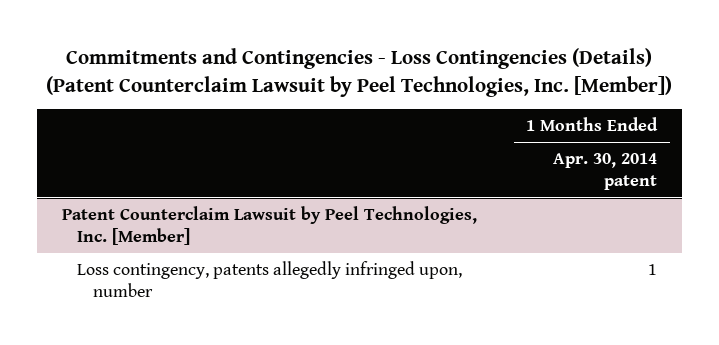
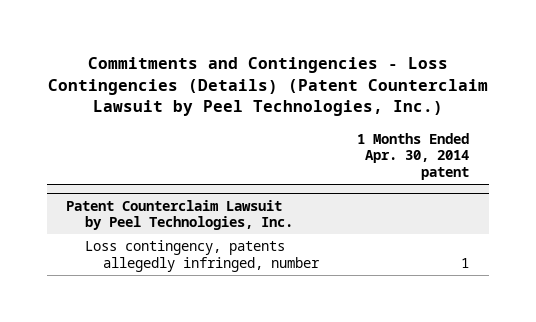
- Commitments and Contingencies - Loss Contingencies (Details) (Patent Counterclaim Lawsuit by Peel Technologies, Inc. [Member])
+ Commitments and Contingencies - Loss Contingencies (Details) (Patent Counterclaim Lawsuit by Peel Technologies, Inc.)
- Patent Counterclaim Lawsuit by Peel Technologies, Inc. [Member]
- Loss contingency, patents allegedly infringed upon, number | 1
+ Patent Counterclaim Lawsuit by Peel Technologies, Inc.
+ Loss contingency, patents allegedly infringed, number | 1

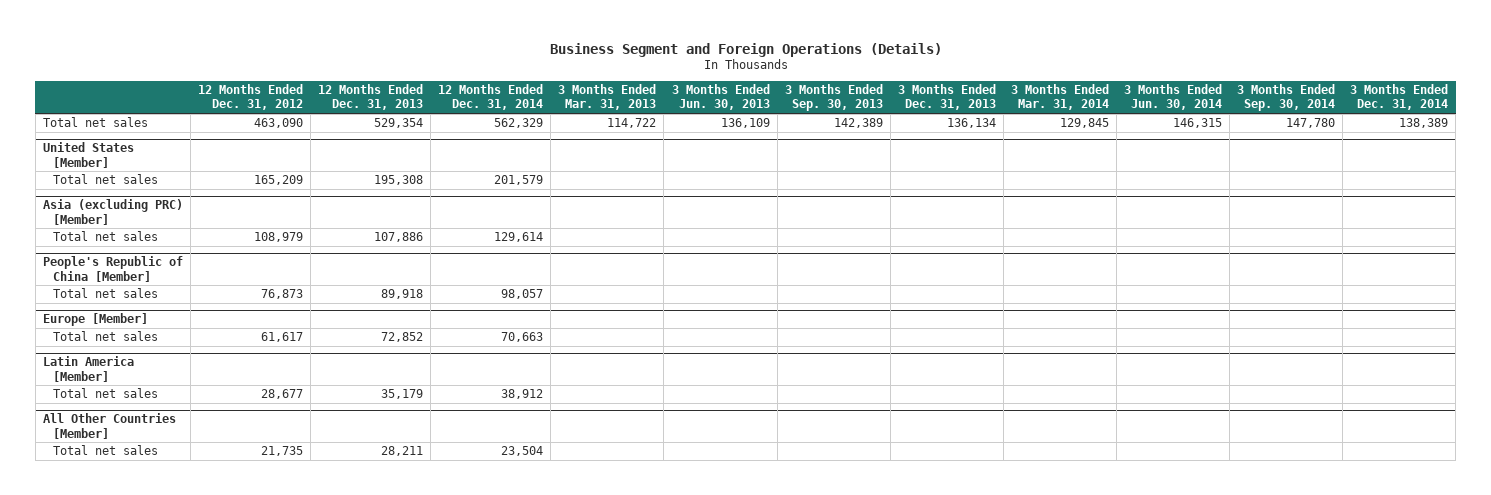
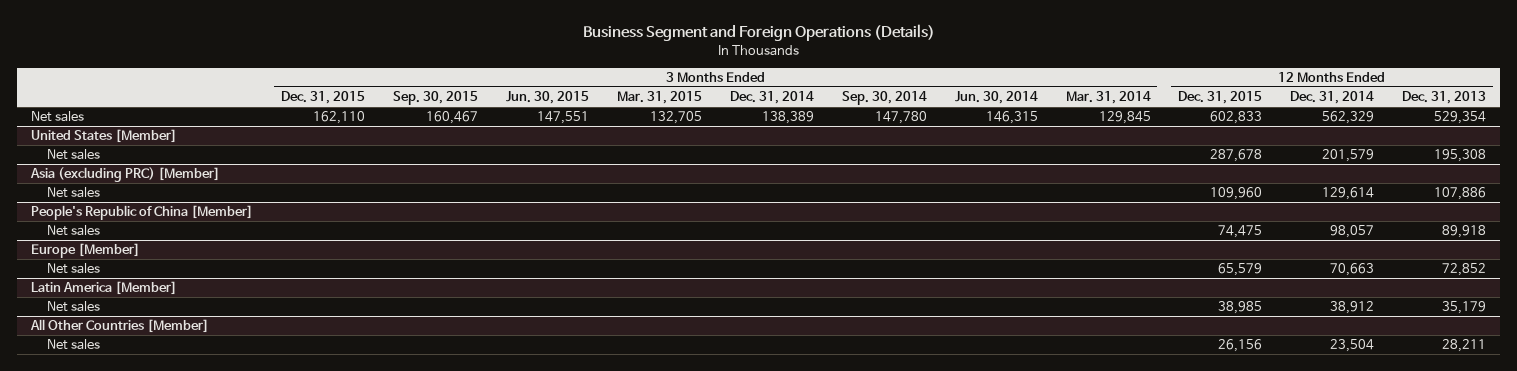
- | 12 Months Ended Dec. 31, 2012 | 12 Months Ended Dec. 31, 2013 | 12 Months Ended Dec. 31, 2014 | 3 Months Ended Mar. 31, 2013 | 3 Months Ended Jun. 30, 2013 | 3 Months Ended Sep. 30, 2013 | 3 Months Ended Dec. 31, 2013 | 3 Months Ended Mar. 31, 2014 | 3 Months Ended Jun. 30, 2014 | 3 Months Ended Sep. 30, 2014 | 3 Months Ended Dec. 31, 2014
+ | 3 Months Ended Dec. 31, 2015 | 3 Months Ended Sep. 30, 2015 | 3 Months Ended Jun. 30, 2015 | 3 Months Ended Mar. 31, 2015 | 3 Months Ended Dec. 31, 2014 | 3 Months Ended Sep. 30, 2014 | 3 Months Ended Jun. 30, 2014 | 3 Months Ended Mar. 31, 2014 | 12 Months Ended Dec. 31, 2015 | 12 Months Ended Dec. 31, 2014 | 12 Months Ended Dec. 31, 2013
- Total net sales | 463,090 | 529,354 | 562,329 | 114,722 | 136,109 | 142,389 | 136,134 | 129,845 | 146,315 | 147,780 | 138,389
+ Net sales | 162,110 | 160,467 | 147,551 | 132,705 | 138,389 | 147,780 | 146,315 | 129,845 | 602,833 | 562,329 | 529,354
@ United States [Member]
- Total net sales | 165,209 | 195,308 | 201,579 | | | | | | | |
+ Net sales | | | | | | | | | 287,678 | 201,579 | 195,308
@ Asia (excluding PRC) [Member]
- Total net sales | 108,979 | 107,886 | 129,614 | | | | | | | |
+ Net sales | | | | | | | | | 109,960 | 129,614 | 107,886
@ People's Republic of China [Member]
- Total net sales | 76,873 | 89,918 | 98,057 | | | | | | | |
+ Net sales | | | | | | | | | 74,475 | 98,057 | 89,918
@ Europe [Member]
- Total net sales | 61,617 | 72,852 | 70,663 | | | | | | | |
+ Net sales | | | | | | | | | 65,579 | 70,663 | 72,852
@ Latin America [Member]
- Total net sales | 28,677 | 35,179 | 38,912 | | | | | | | |
+ Net sales | | | | | | | | | 38,985 | 38,912 | 35,179
@ All Other Countries [Member]
- Total net sales | 21,735 | 28,211 | 23,504 | | | | | | | |
+ Net sales | | | | | | | | | 26,156 | 23,504 | 28,211

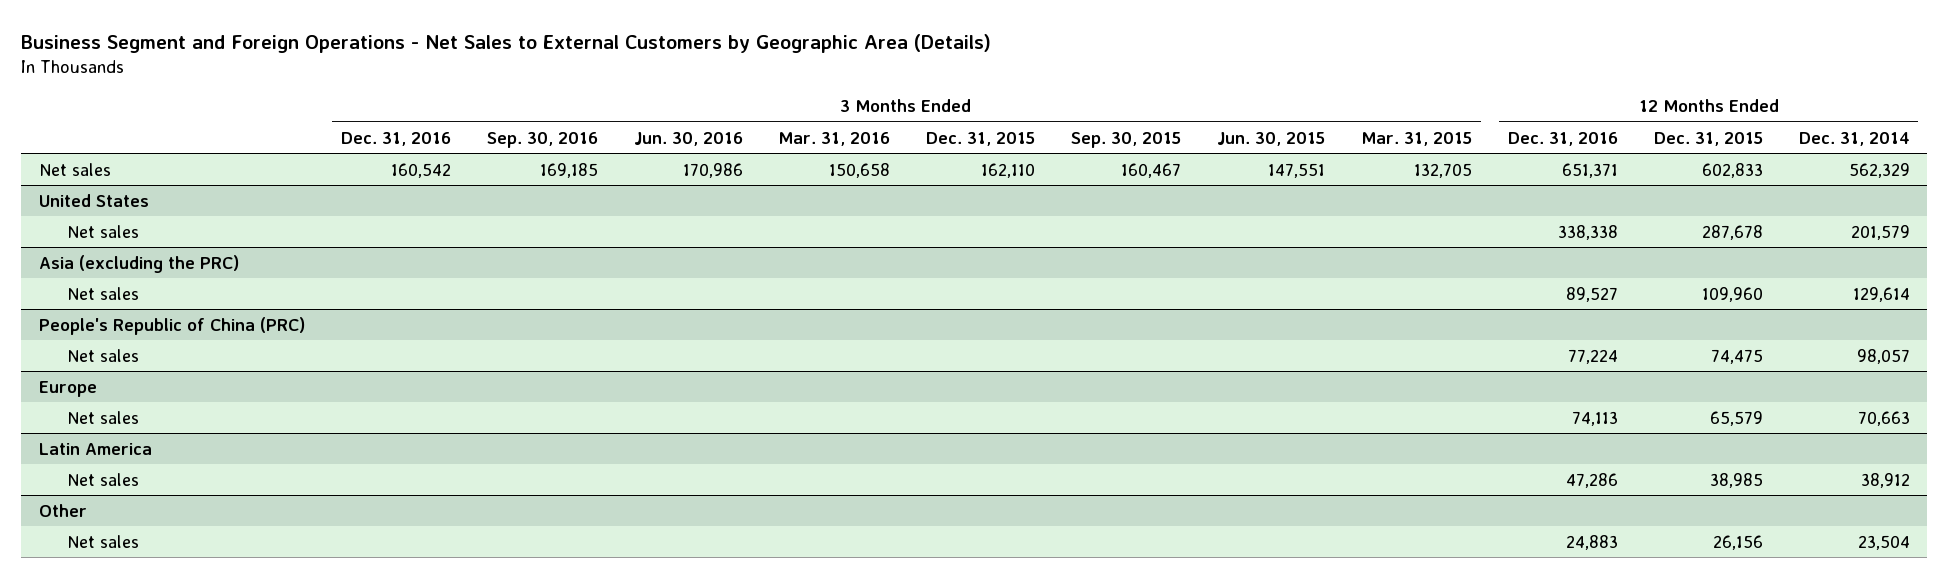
- Business Segment and Foreign Operations (Details)
+ Business Segment and Foreign Operations - Net Sales to External Customers by Geographic Area (Details)
- | 3 Months Ended Dec. 31, 2015 | 3 Months Ended Sep. 30, 2015 | 3 Months Ended Jun. 30, 2015 | 3 Months Ended Mar. 31, 2015 | 3 Months Ended Dec. 31, 2014 | 3 Months Ended Sep. 30, 2014 | 3 Months Ended Jun. 30, 2014 | 3 Months Ended Mar. 31, 2014 | 12 Months Ended Dec. 31, 2015 | 12 Months Ended Dec. 31, 2014 | 12 Months Ended Dec. 31, 2013
+ | 3 Months Ended Dec. 31, 2016 | 3 Months Ended Sep. 30, 2016 | 3 Months Ended Jun. 30, 2016 | 3 Months Ended Mar. 31, 2016 | 3 Months Ended Dec. 31, 2015 | 3 Months Ended Sep. 30, 2015 | 3 Months Ended Jun. 30, 2015 | 3 Months Ended Mar. 31, 2015 | 12 Months Ended Dec. 31, 2016 | 12 Months Ended Dec. 31, 2015 | 12 Months Ended Dec. 31, 2014
- United States [Member]
+ United States
- Asia (excluding PRC) [Member]
+ Asia (excluding the PRC)
- People's Republic of China [Member]
+ People's Republic of China (PRC)
- Europe [Member]
+ Europe
- Latin America [Member]
+ Latin America
- All Other Countries [Member]
+ Other

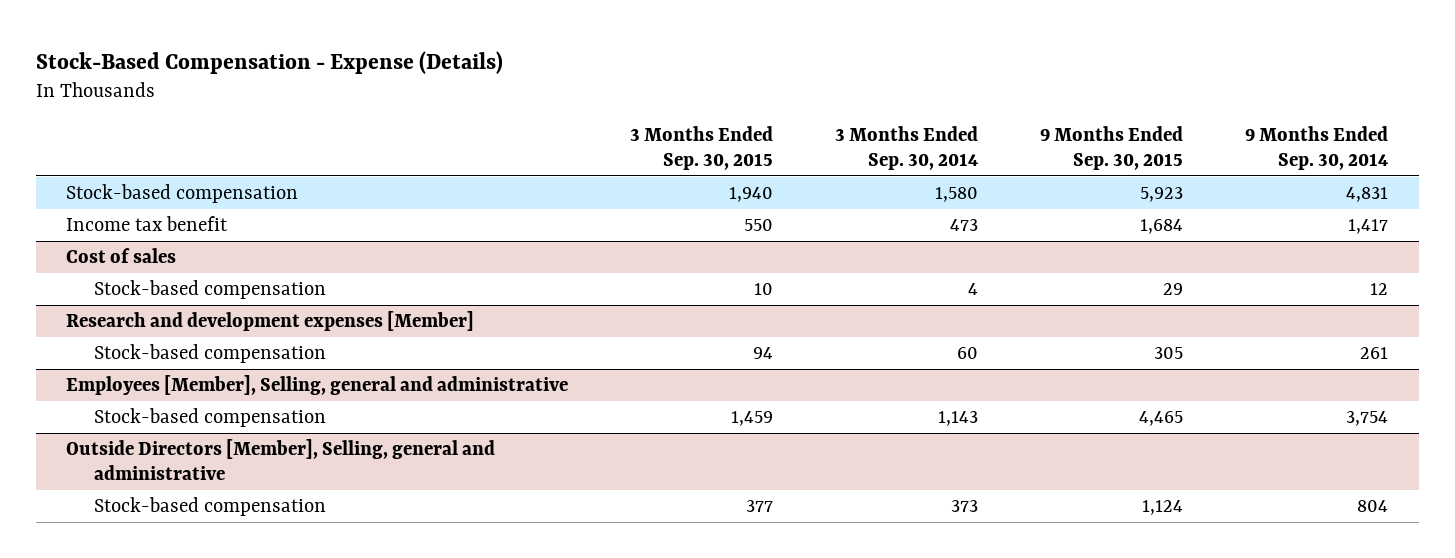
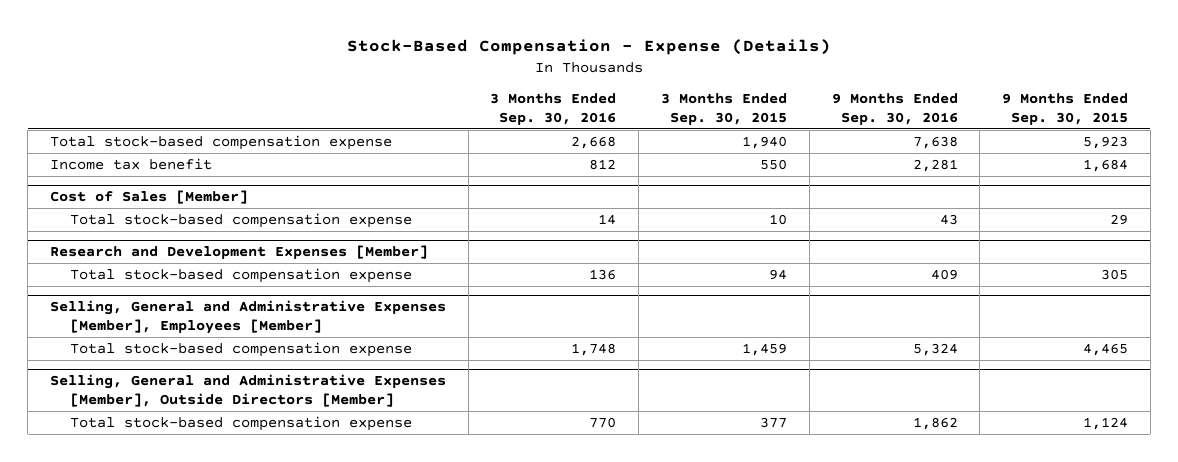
- | 3 Months Ended Sep. 30, 2015 | 3 Months Ended Sep. 30, 2014 | 9 Months Ended Sep. 30, 2015 | 9 Months Ended Sep. 30, 2014
+ | 3 Months Ended Sep. 30, 2016 | 3 Months Ended Sep. 30, 2015 | 9 Months Ended Sep. 30, 2016 | 9 Months Ended Sep. 30, 2015
- Stock-based compensation | 1,940 | 1,580 | 5,923 | 4,831
+ Total stock-based compensation expense | 2,668 | 1,940 | 7,638 | 5,923
- Cost of sales
- Stock-based compensation | 10 | 4 | 29 | 12
- Research and development expenses [Member]
- Stock-based compensation | 94 | 60 | 305 | 261
- Employees [Member], Selling, general and administrative
- Stock-based compensation | 1,459 | 1,143 | 4,465 | 3,754
- Outside Directors [Member], Selling, general and administrative
- Stock-based compensation | 377 | 373 | 1,124 | 804
+ Cost of Sales [Member]
+ Total stock-based compensation expense | 14 | 10 | 43 | 29
+ Research and Development Expenses [Member]
+ Total stock-based compensation expense | 136 | 94 | 409 | 305
+ Selling, General and Administrative Expenses [Member], Employees [Member]
+ Total stock-based compensation expense | 1,748 | 1,459 | 5,324 | 4,465
+ Selling, General and Administrative Expenses [Member], Outside Directors [Member]
+ Total stock-based compensation expense | 770 | 377 | 1,862 | 1,124

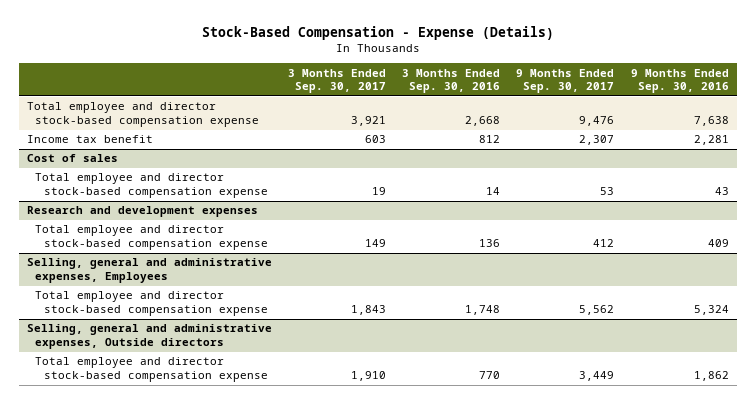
- | 3 Months Ended Sep. 30, 2016 | 3 Months Ended Sep. 30, 2015 | 9 Months Ended Sep. 30, 2016 | 9 Months Ended Sep. 30, 2015
+ | 3 Months Ended Sep. 30, 2017 | 3 Months Ended Sep. 30, 2016 | 9 Months Ended Sep. 30, 2017 | 9 Months Ended Sep. 30, 2016
- Total stock-based compensation expense | 2,668 | 1,940 | 7,638 | 5,923
+ Total employee and director stock-based compensation expense | 3,921 | 2,668 | 9,476 | 7,638
- Cost of Sales [Member]
- Total stock-based compensation expense | 14 | 10 | 43 | 29
- Research and Development Expenses [Member]
- Total stock-based compensation expense | 136 | 94 | 409 | 305
- Selling, General and Administrative Expenses [Member], Employees [Member]
- Total stock-based compensation expense | 1,748 | 1,459 | 5,324 | 4,465
- Selling, General and Administrative Expenses [Member], Outside Directors [Member]
- Total stock-based compensation expense | 770 | 377 | 1,862 | 1,124
+ Cost of sales
+ Total employee and director stock-based compensation expense | 19 | 14 | 53 | 43
+ Research and development expenses
+ Total employee and director stock-based compensation expense | 149 | 136 | 412 | 409
+ Selling, general and administrative expenses, Employees
+ Total employee and director stock-based compensation expense | 1,843 | 1,748 | 5,562 | 5,324
+ Selling, general and administrative expenses, Outside directors
+ Total employee and director stock-based compensation expense | 1,910 | 770 | 3,449 | 1,862

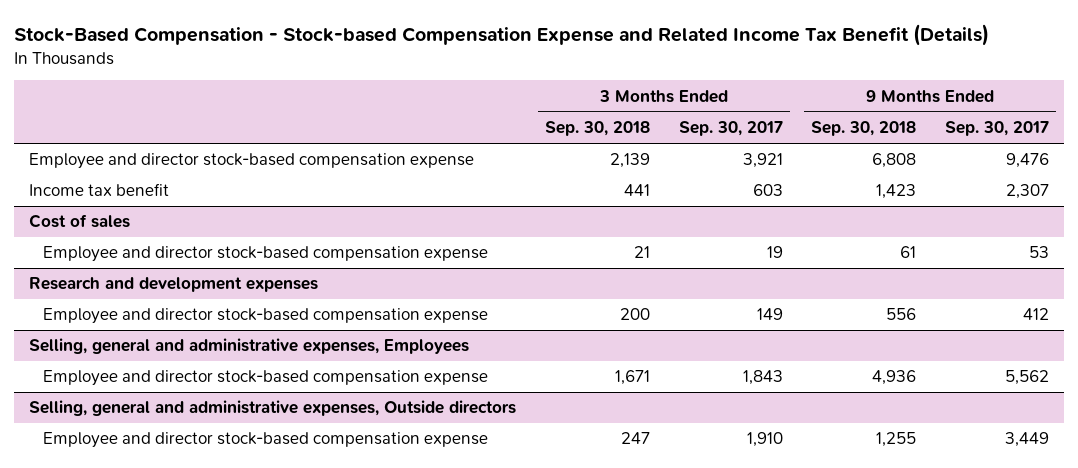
- Stock-Based Compensation - Expense (Details)
+ Stock-Based Compensation - Stock-based Compensation Expense and Related Income Tax Benefit (Details)
- | 3 Months Ended Sep. 30, 2017 | 3 Months Ended Sep. 30, 2016 | 9 Months Ended Sep. 30, 2017 | 9 Months Ended Sep. 30, 2016
+ | 3 Months Ended Sep. 30, 2018 | 3 Months Ended Sep. 30, 2017 | 9 Months Ended Sep. 30, 2018 | 9 Months Ended Sep. 30, 2017
- Total employee and director stock-based compensation expense | 3,921 | 2,668 | 9,476 | 7,638
+ Employee and director stock-based compensation expense | 2,139 | 3,921 | 6,808 | 9,476
@ Cost of sales
- Total employee and director stock-based compensation expense | 19 | 14 | 53 | 43
+ Employee and director stock-based compensation expense | 21 | 19 | 61 | 53
@ Research and development expenses
- Total employee and director stock-based compensation expense | 149 | 136 | 412 | 409
+ Employee and director stock-based compensation expense | 200 | 149 | 556 | 412
@ Selling, general and administrative expenses, Employees
- Total employee and director stock-based compensation expense | 1,843 | 1,748 | 5,562 | 5,324
+ Employee and director stock-based compensation expense | 1,671 | 1,843 | 4,936 | 5,562
@ Selling, general and administrative expenses, Outside directors
- Total employee and director stock-based compensation expense | 1,910 | 770 | 3,449 | 1,862
+ Employee and director stock-based compensation expense | 247 | 1,910 | 1,255 | 3,449

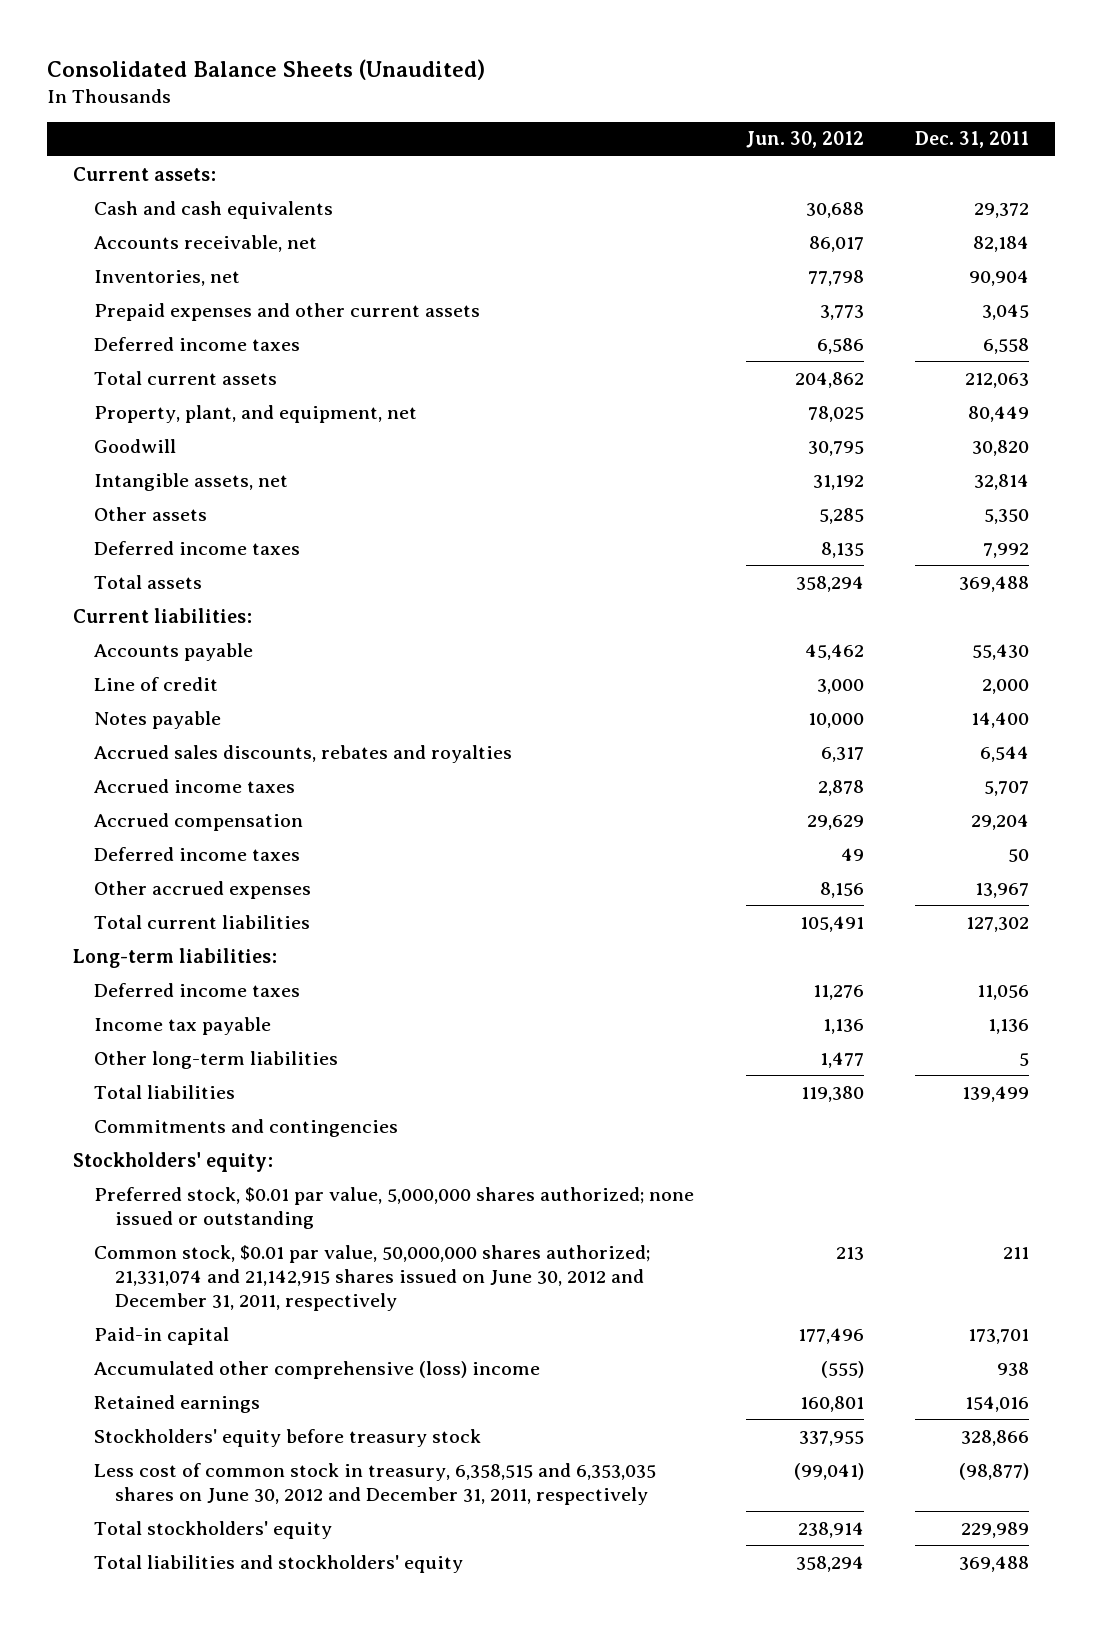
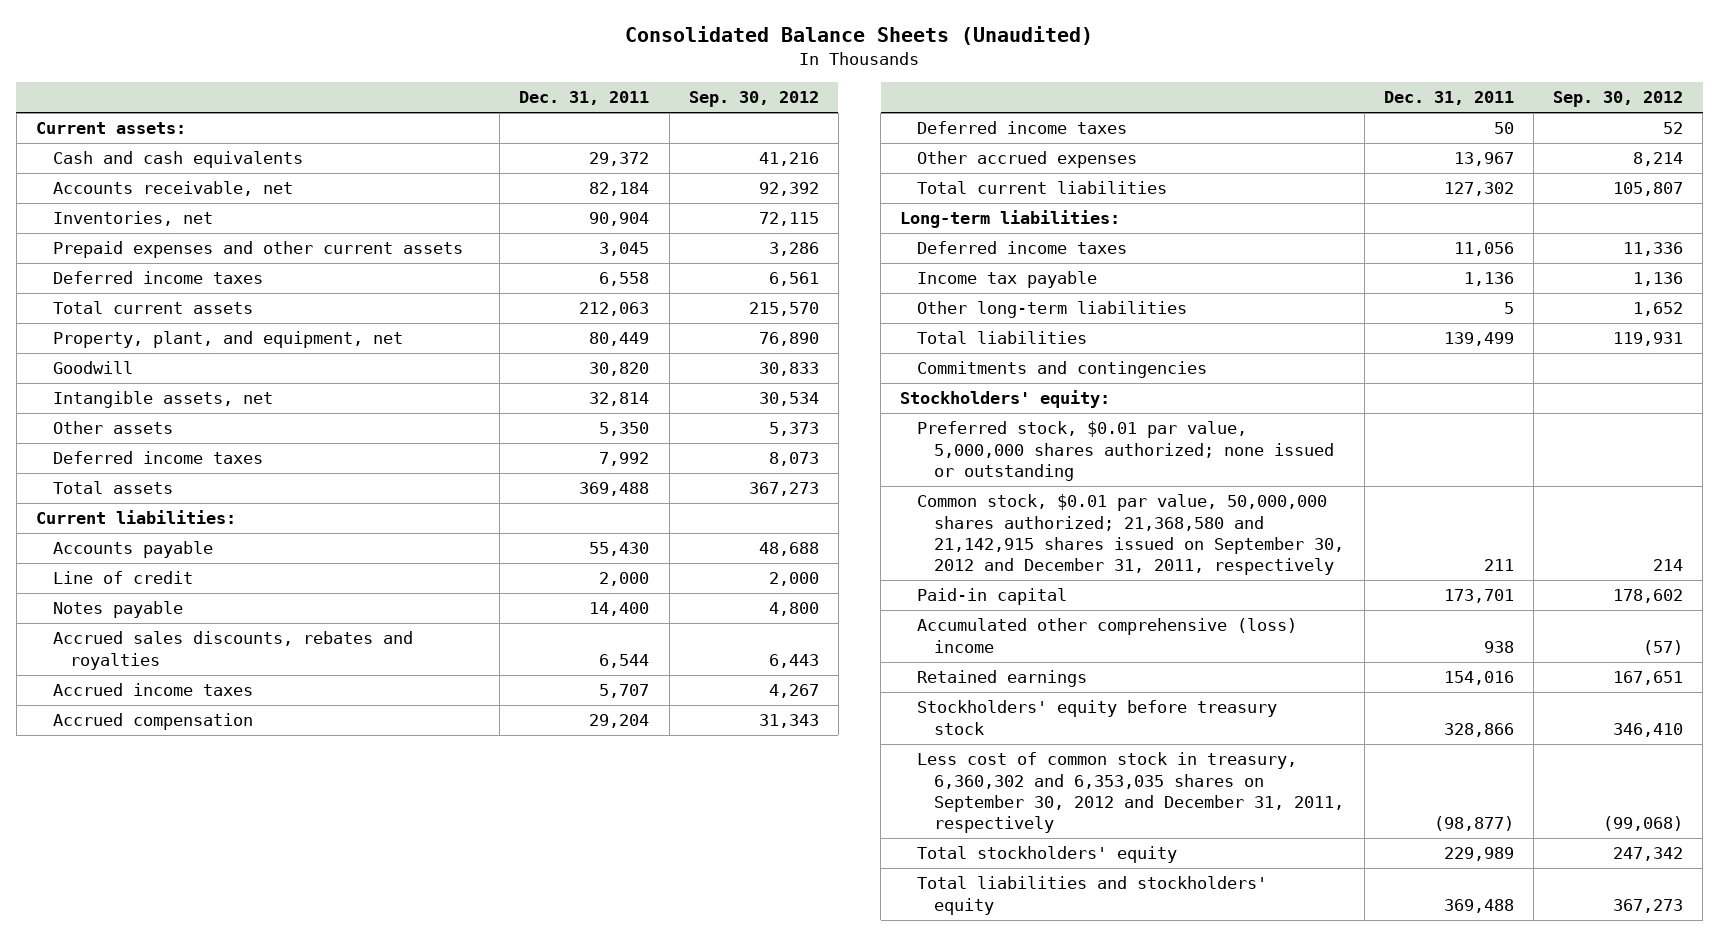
- | Jun. 30, 2012 | Dec. 31, 2011
+ | Dec. 31, 2011 | Sep. 30, 2012
- Common stock, $0.01 par value, 50,000,000 shares authorized; 21,331,074 and 21,142,915 shares issued on June 30, 2012 and December 31, 2011, respectively | 213 | 211
+ Common stock, $0.01 par value, 50,000,000 shares authorized; 21,368,580 and 21,142,915 shares issued on September 30, 2012 and December 31, 2011, respectively | 211 | 214
- Less cost of common stock in treasury, 6,358,515 and 6,353,035 shares on June 30, 2012 and December 31, 2011, respectively | (99,041) | (98,877)
+ Less cost of common stock in treasury, 6,360,302 and 6,353,035 shares on September 30, 2012 and December 31, 2011, respectively | (98,877) | (99,068)

